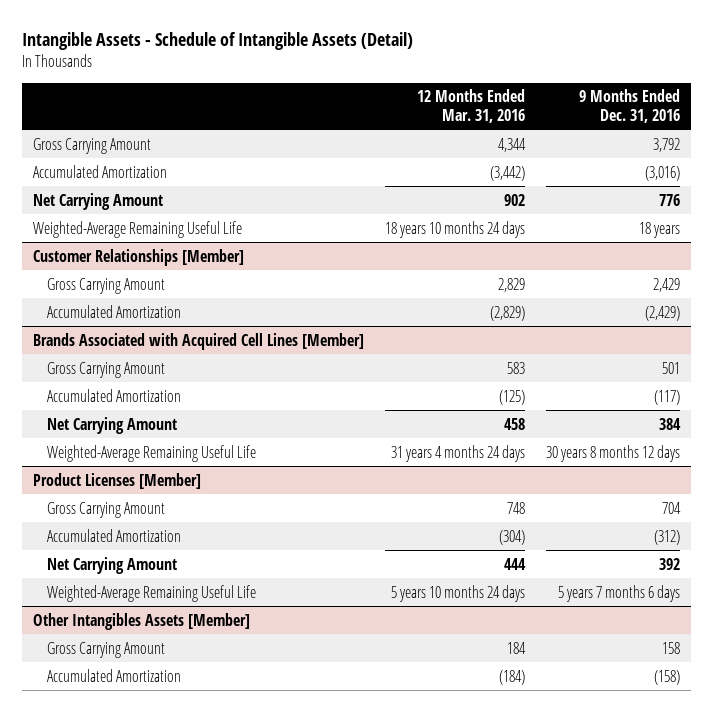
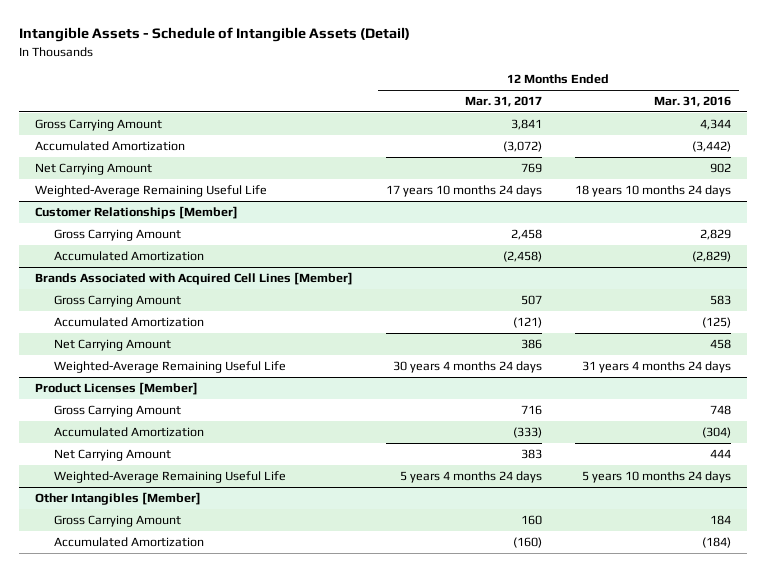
- | 12 Months Ended Mar. 31, 2016 | 9 Months Ended Dec. 31, 2016
+ | 12 Months Ended Mar. 31, 2017 | 12 Months Ended Mar. 31, 2016
- Other Intangibles Assets [Member]
+ Other Intangibles [Member]

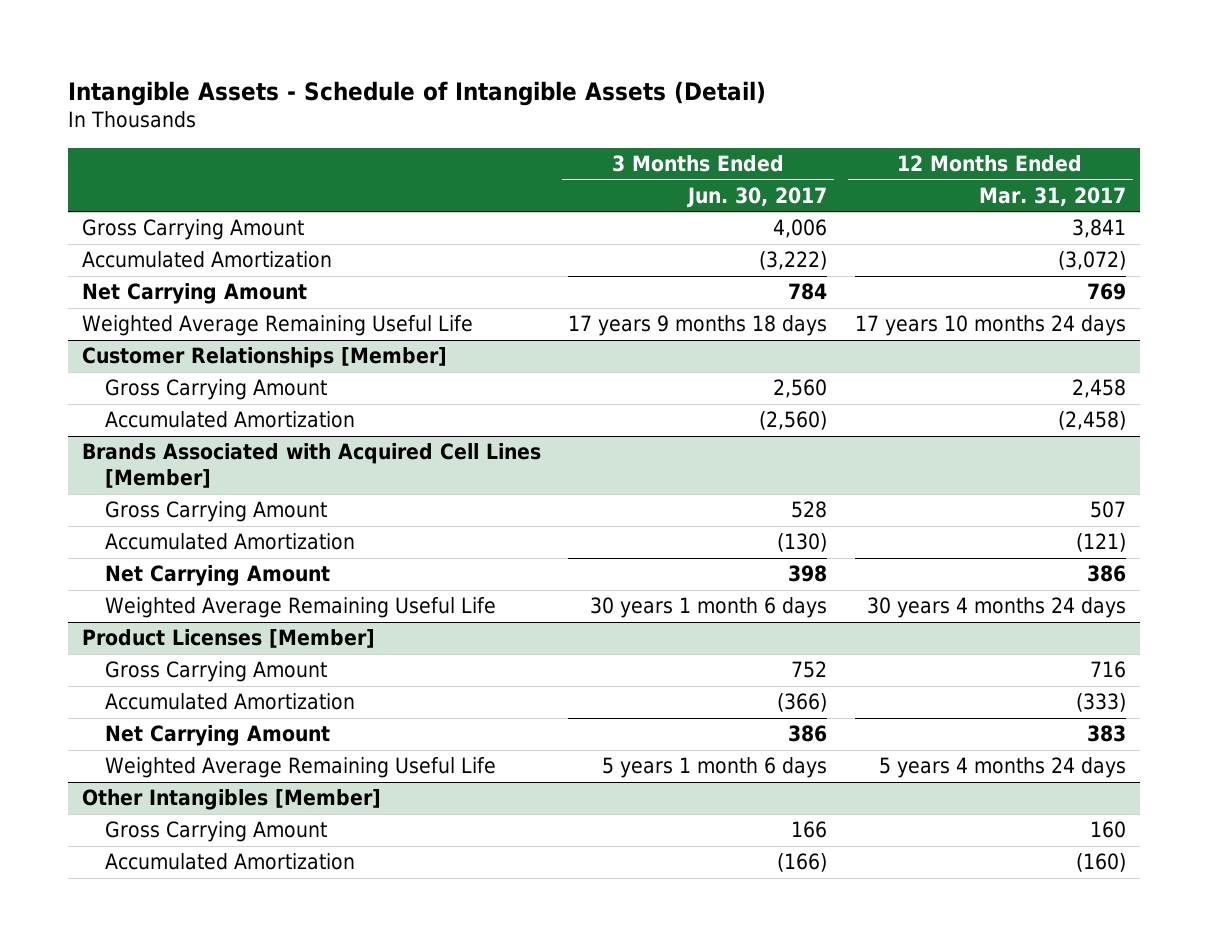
- | 12 Months Ended Mar. 31, 2017 | 12 Months Ended Mar. 31, 2016
+ | 3 Months Ended Jun. 30, 2017 | 12 Months Ended Mar. 31, 2017
- Weighted-Average Remaining Useful Life | 17 years 10 months 24 days | 18 years 10 months 24 days
+ Weighted Average Remaining Useful Life | 17 years 9 months 18 days | 17 years 10 months 24 days
@ Brands Associated with Acquired Cell Lines [Member]
- Weighted-Average Remaining Useful Life | 30 years 4 months 24 days | 31 years 4 months 24 days
+ Weighted Average Remaining Useful Life | 30 years 1 month 6 days | 30 years 4 months 24 days
@ Product Licenses [Member]
- Weighted-Average Remaining Useful Life | 5 years 4 months 24 days | 5 years 10 months 24 days
+ Weighted Average Remaining Useful Life | 5 years 1 month 6 days | 5 years 4 months 24 days

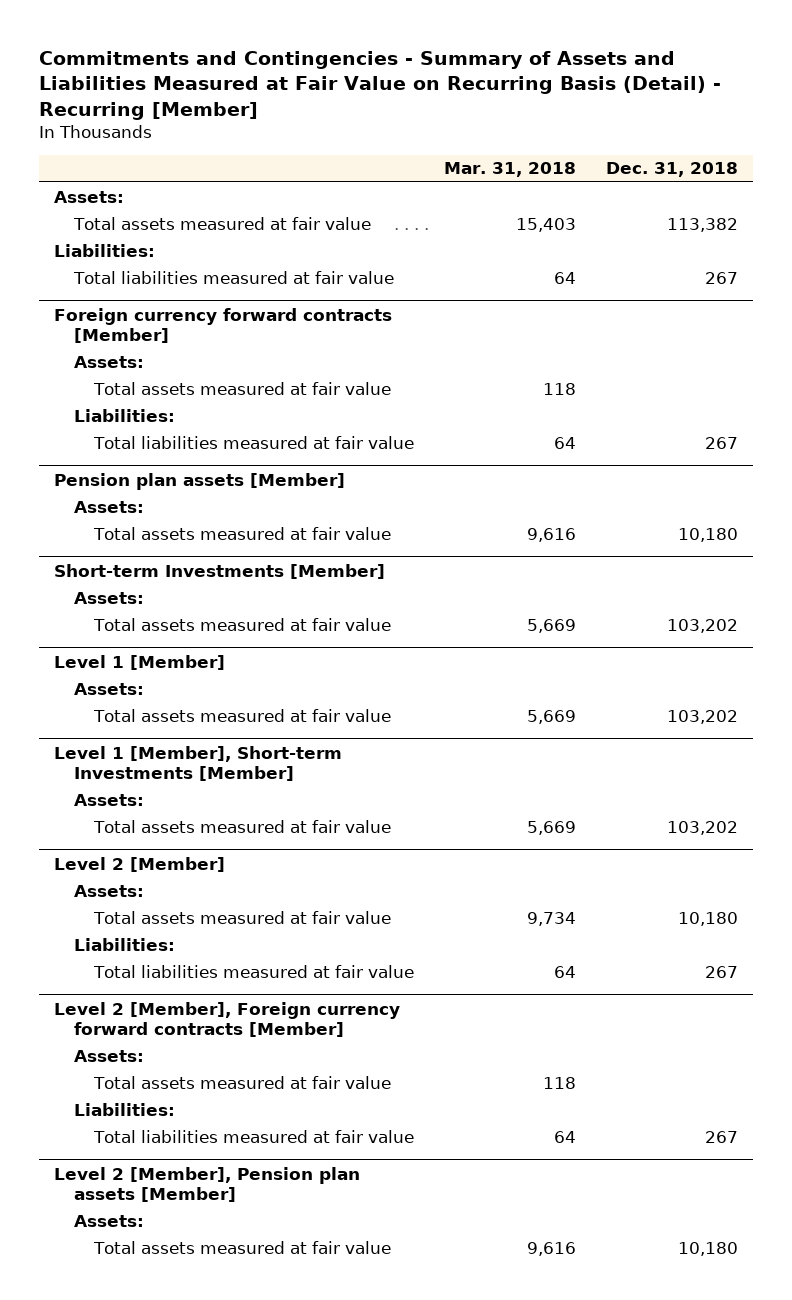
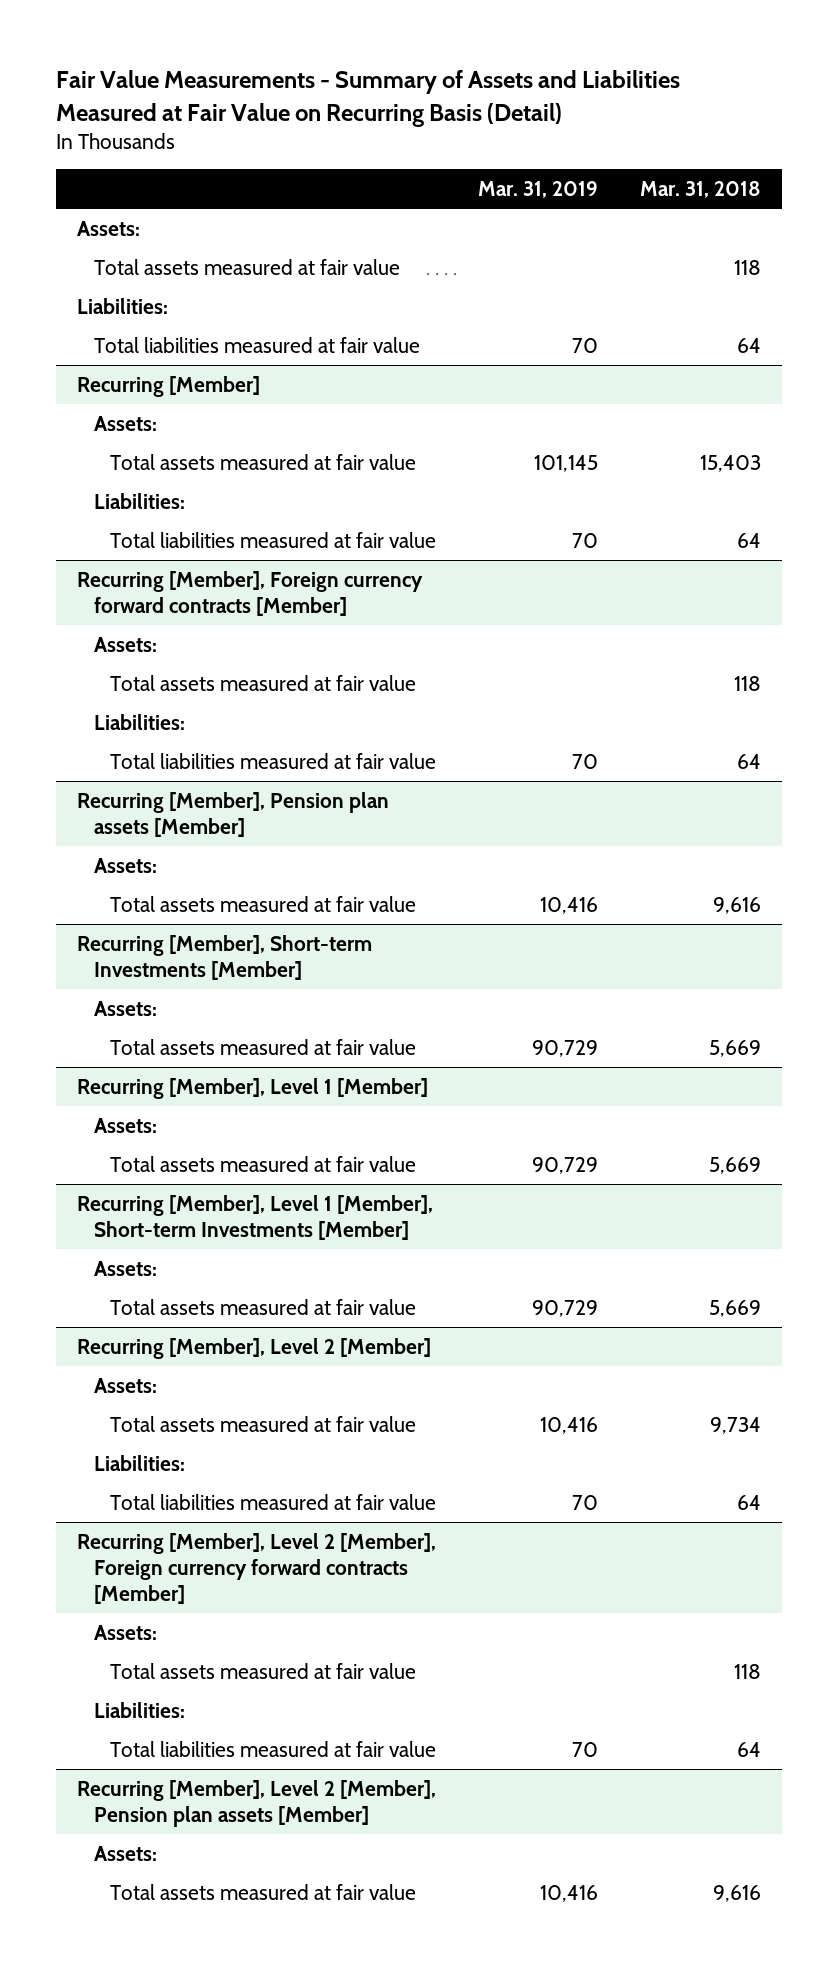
- Commitments and Contingencies - Summary of Assets and Liabilities Measured at Fair Value on Recurring Basis (Detail) - Recurring [Member]
+ Fair Value Measurements - Summary of Assets and Liabilities Measured at Fair Value on Recurring Basis (Detail)
- | Mar. 31, 2018 | Dec. 31, 2018
+ | Mar. 31, 2019 | Mar. 31, 2018
+ Total assets measured at fair value | | 118
+ Liabilities:
+ Total liabilities measured at fair value | 70 | 64
+ Recurring [Member]
+ Assets:
- Foreign currency forward contracts [Member]
+ Recurring [Member], Foreign currency forward contracts [Member]
- Pension plan assets [Member]
+ Recurring [Member], Pension plan assets [Member]
- Short-term Investments [Member]
+ Recurring [Member], Short-term Investments [Member]
- Level 1 [Member]
+ Recurring [Member], Level 1 [Member]
- Level 1 [Member], Short-term Investments [Member]
+ Recurring [Member], Level 1 [Member], Short-term Investments [Member]
- Level 2 [Member]
+ Recurring [Member], Level 2 [Member]
- Level 2 [Member], Foreign currency forward contracts [Member]
+ Recurring [Member], Level 2 [Member], Foreign currency forward contracts [Member]
- Level 2 [Member], Pension plan assets [Member]
+ Recurring [Member], Level 2 [Member], Pension plan assets [Member]

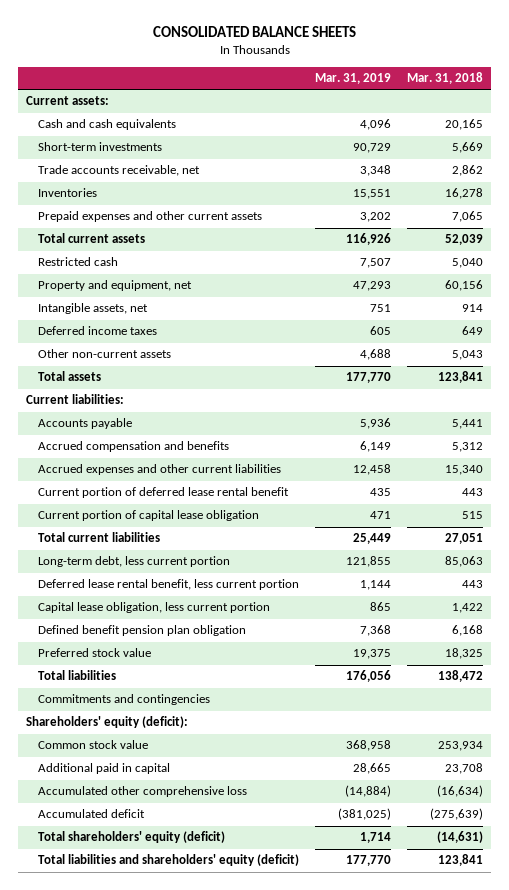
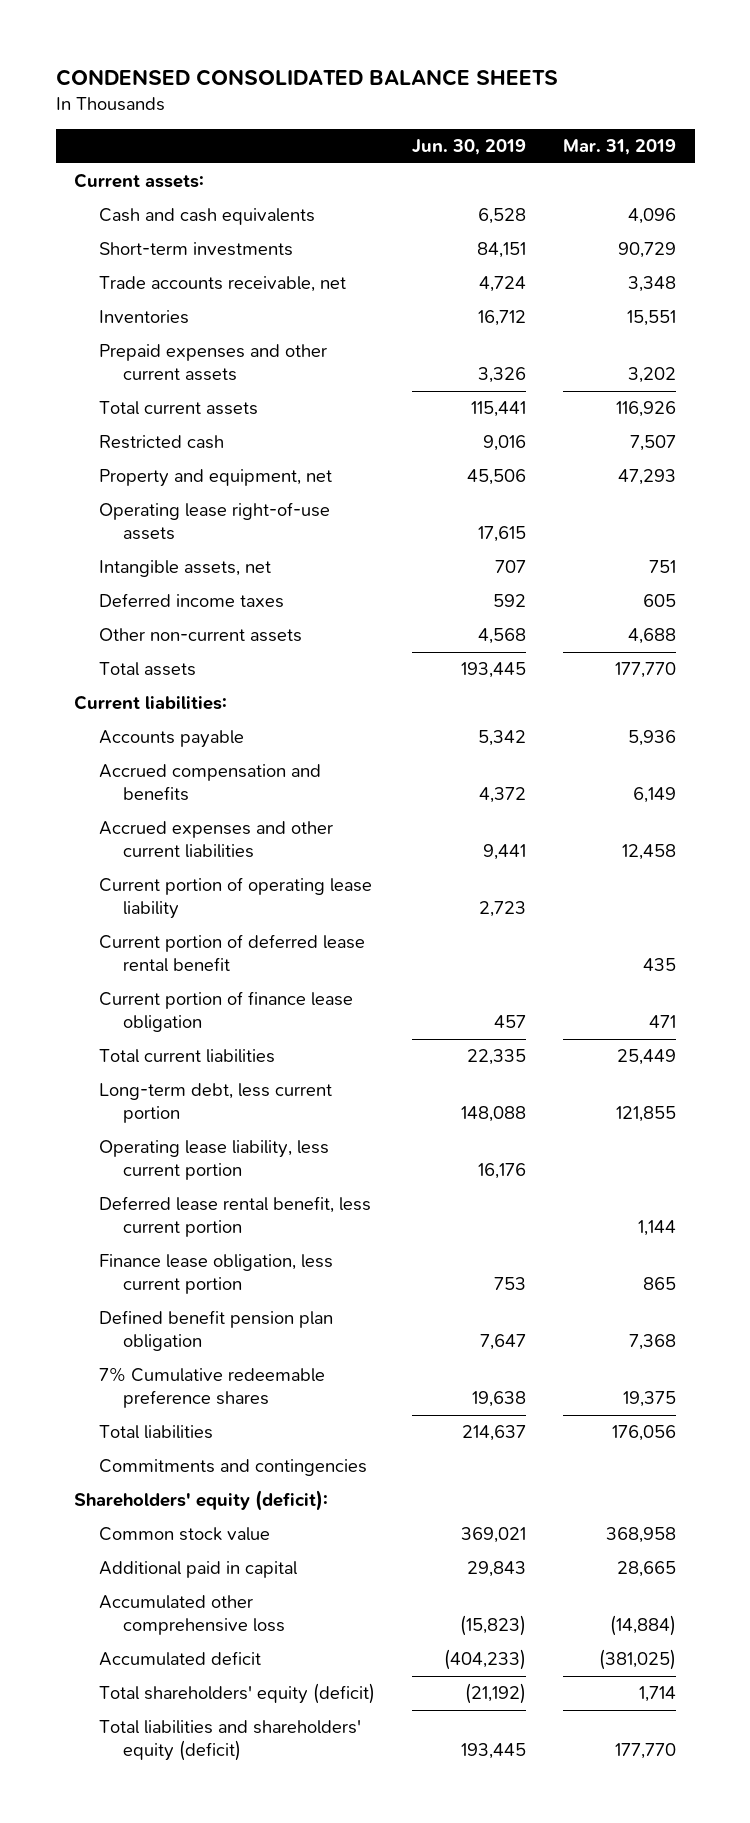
- CONSOLIDATED BALANCE SHEETS
+ CONDENSED CONSOLIDATED BALANCE SHEETS
- | Mar. 31, 2019 | Mar. 31, 2018
+ | Jun. 30, 2019 | Mar. 31, 2019
+ Operating lease right-of-use assets | 17,615 |
+ Current portion of operating lease liability | 2,723 |
- Current portion of capital lease obligation | 471 | 515
+ Current portion of finance lease obligation | 457 | 471
+ Operating lease liability, less current portion | 16,176 |
- Capital lease obligation, less current portion | 865 | 1,422
+ Finance lease obligation, less current portion | 753 | 865
- Preferred stock value | 19,375 | 18,325
+ 7% Cumulative redeemable preference shares | 19,638 | 19,375

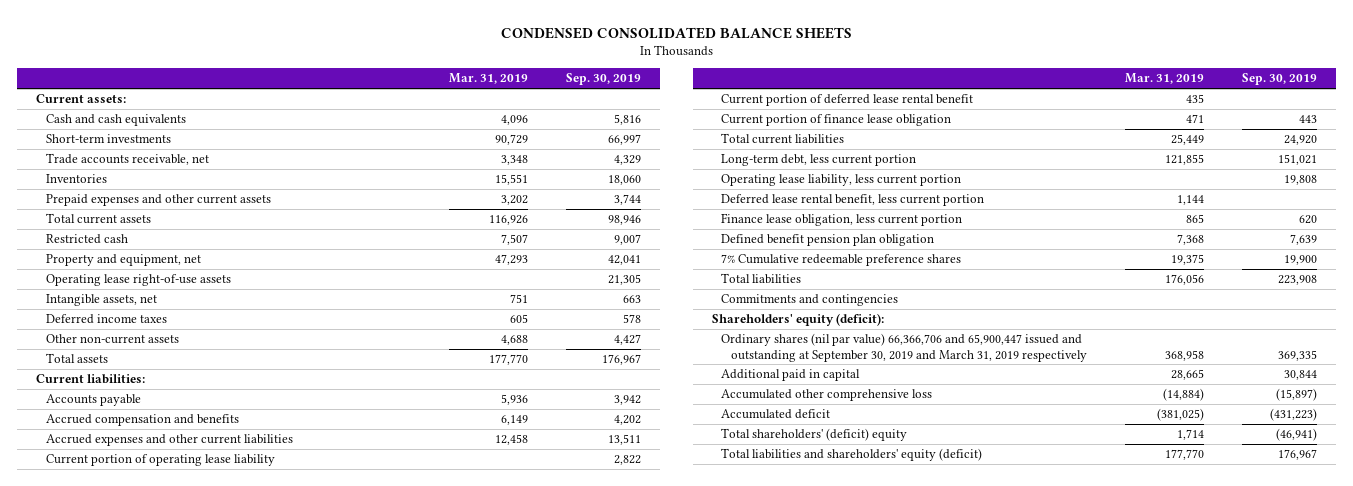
- | Jun. 30, 2019 | Mar. 31, 2019
+ | Mar. 31, 2019 | Sep. 30, 2019
- Common stock value | 369,021 | 368,958
+ Ordinary shares (nil par value) 66,366,706 and 65,900,447 issued and outstanding at September 30, 2019 and March 31, 2019 respectively | 368,958 | 369,335
- Total shareholders' equity (deficit) | (21,192) | 1,714
+ Total shareholders' (deficit) equity | 1,714 | (46,941)

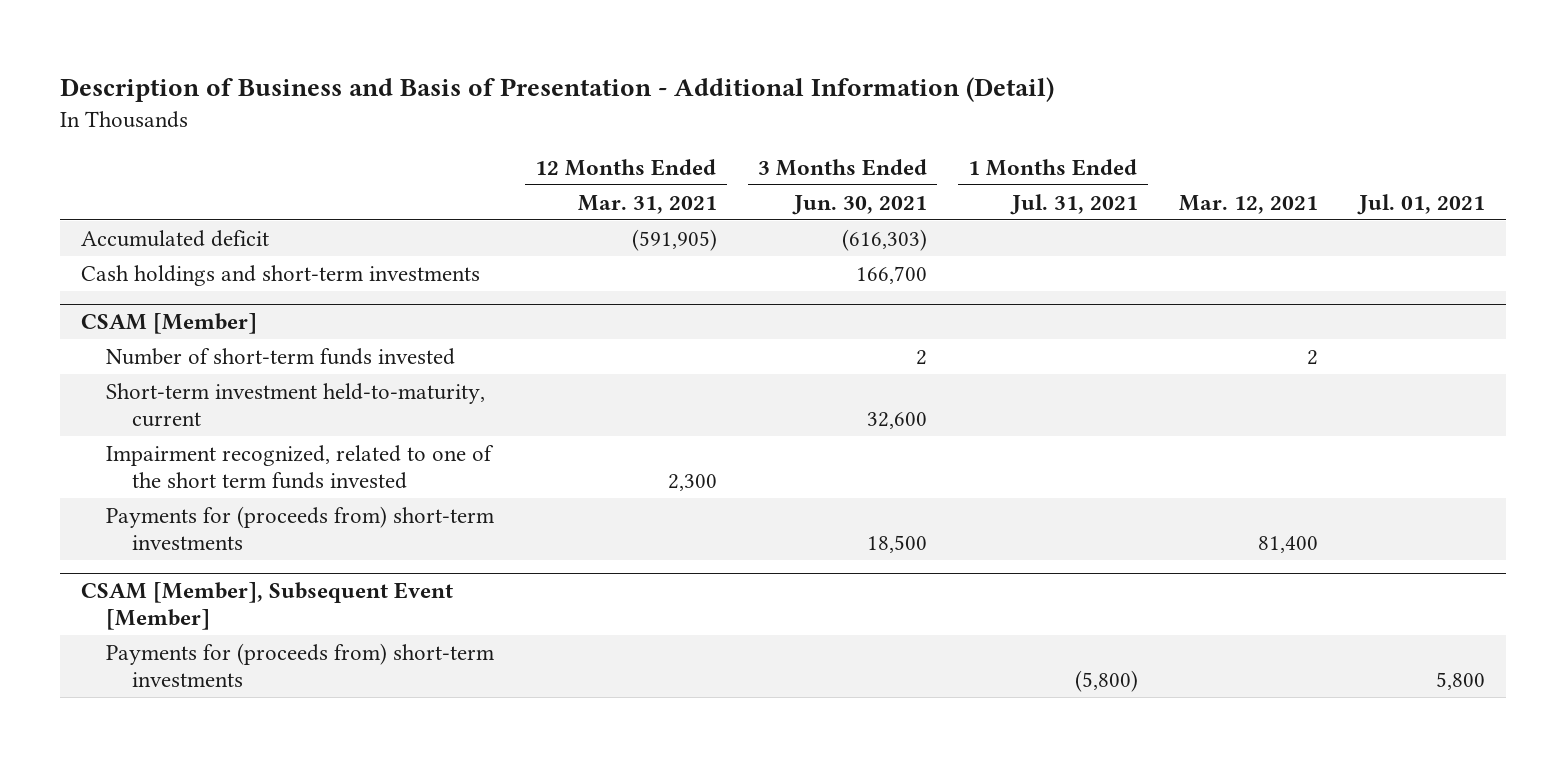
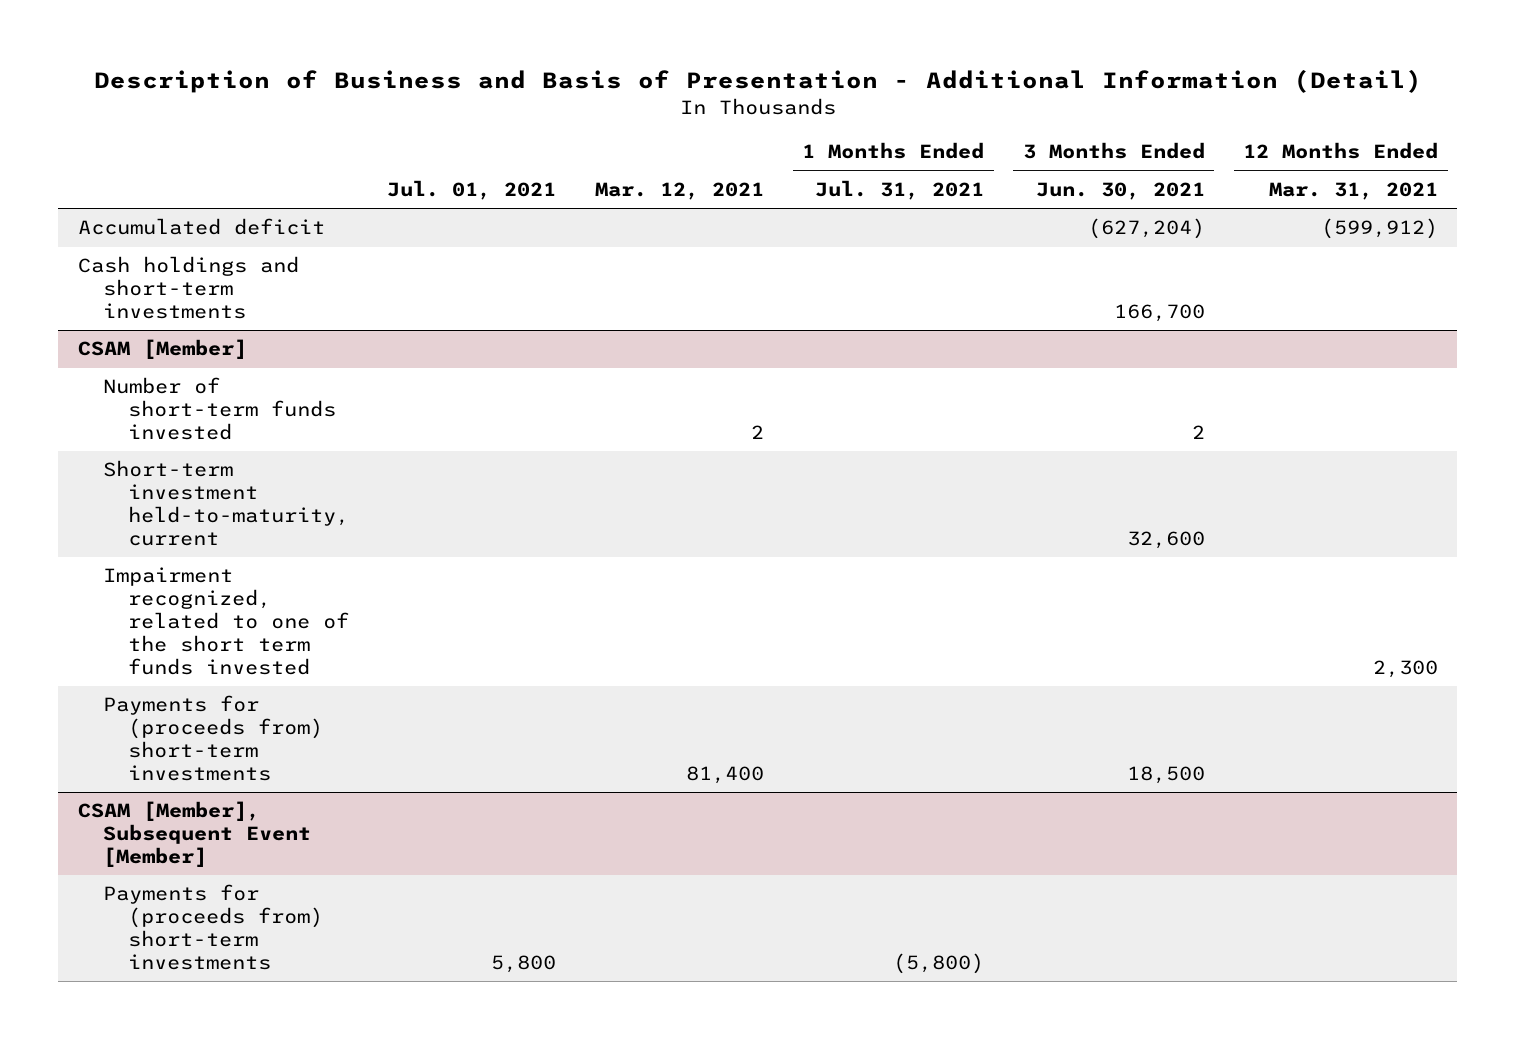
- | 12 Months Ended Mar. 31, 2021 | 3 Months Ended Jun. 30, 2021 | 1 Months Ended Jul. 31, 2021 | Mar. 12, 2021 | Jul. 01, 2021
+ | Jul. 01, 2021 | Mar. 12, 2021 | 1 Months Ended Jul. 31, 2021 | 3 Months Ended Jun. 30, 2021 | 12 Months Ended Mar. 31, 2021
- Accumulated deficit | (591,905) | (616,303) | | |
+ Accumulated deficit | | | | (627,204) | (599,912)

